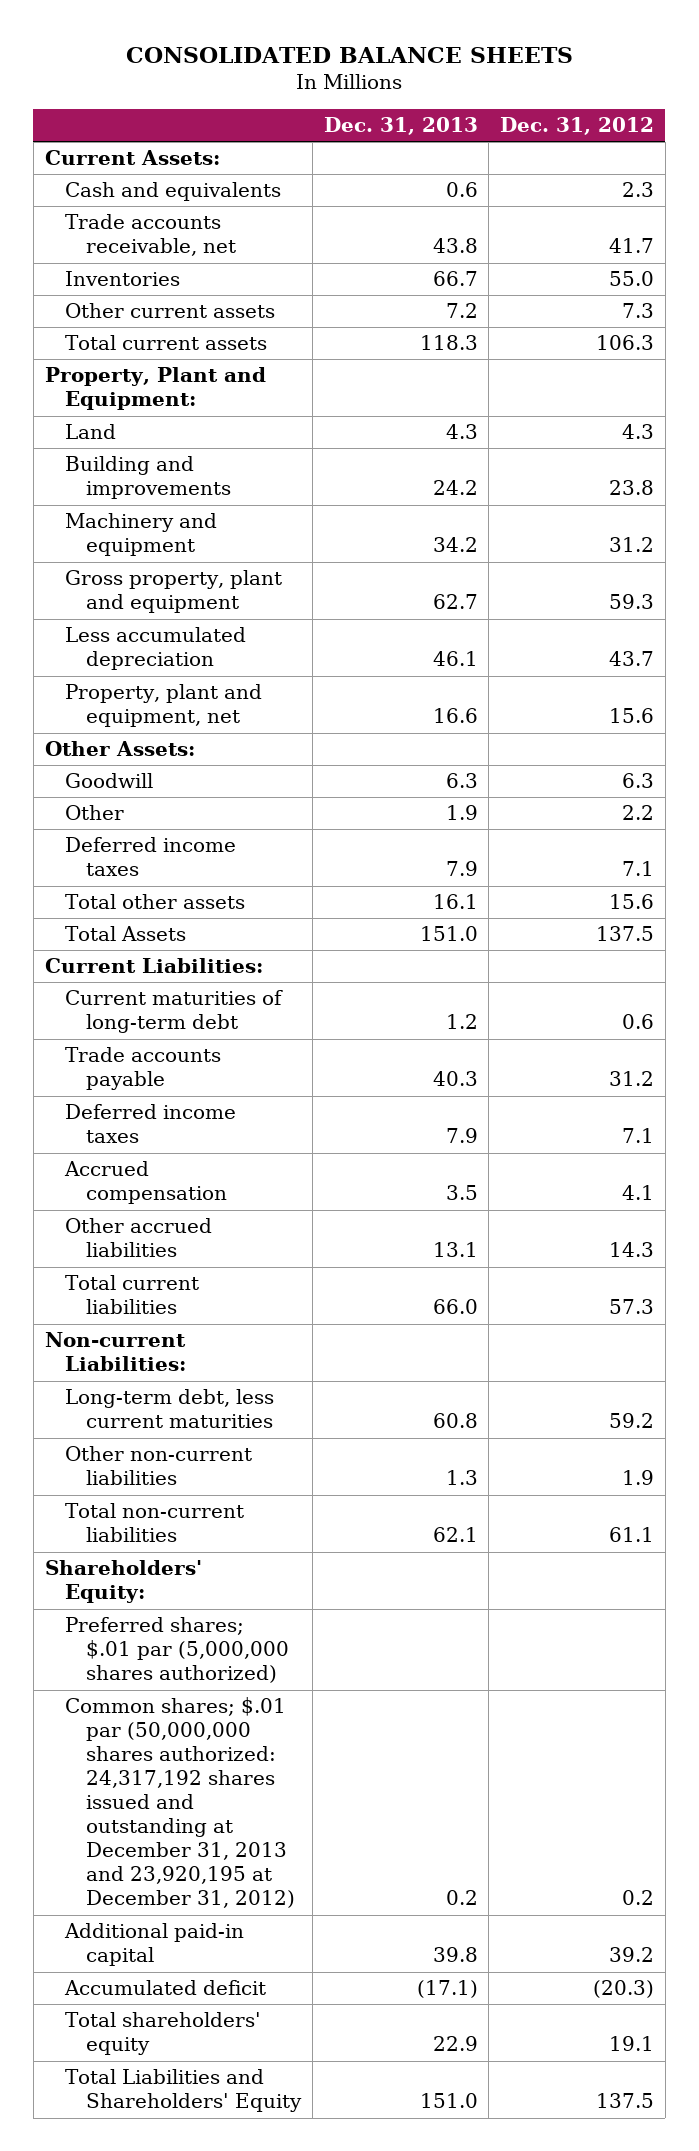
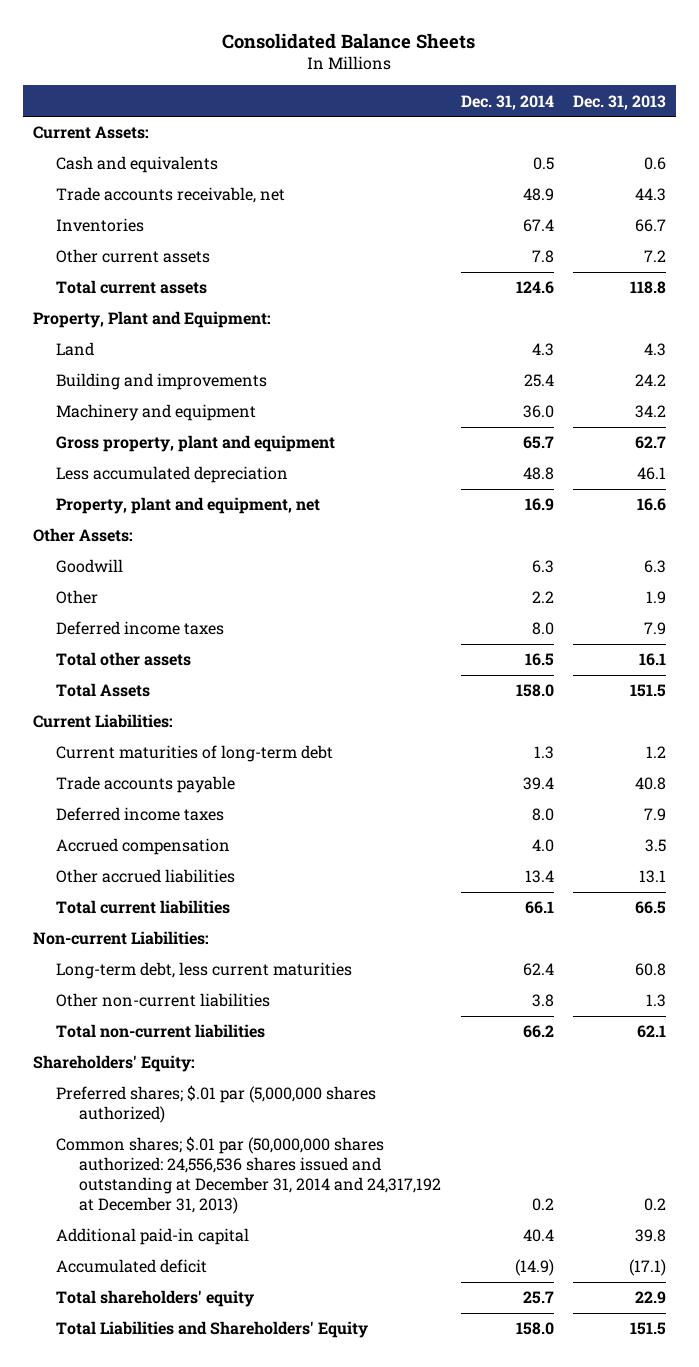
- CONSOLIDATED BALANCE SHEETS
+ Consolidated Balance Sheets
- | Dec. 31, 2013 | Dec. 31, 2012
+ | Dec. 31, 2014 | Dec. 31, 2013
- Trade accounts receivable, net | 43.8 | 41.7
+ Trade accounts receivable, net | 48.9 | 44.3
- Total current assets | 118.3 | 106.3
+ Total current assets | 124.6 | 118.8
- Total Assets | 151.0 | 137.5
+ Total Assets | 158.0 | 151.5
- Trade accounts payable | 40.3 | 31.2
+ Trade accounts payable | 39.4 | 40.8
- Total current liabilities | 66.0 | 57.3
+ Total current liabilities | 66.1 | 66.5
- Common shares; $.01 par (50,000,000 shares authorized: 24,317,192 shares issued and outstanding at December 31, 2013 and 23,920,195 at December 31, 2012) | 0.2 | 0.2
+ Common shares; $.01 par (50,000,000 shares authorized: 24,556,536 shares issued and outstanding at December 31, 2014 and 24,317,192 at December 31, 2013) | 0.2 | 0.2
- Total Liabilities and Shareholders' Equity | 151.0 | 137.5
+ Total Liabilities and Shareholders' Equity | 158.0 | 151.5

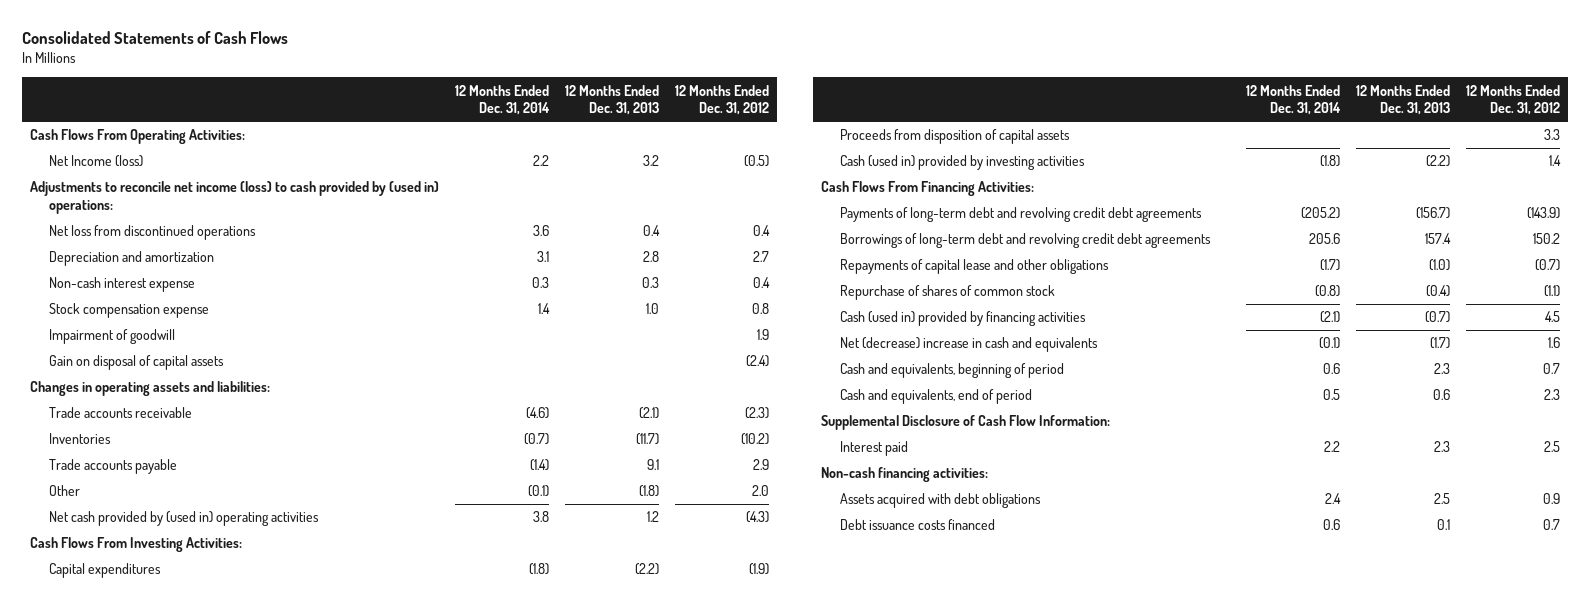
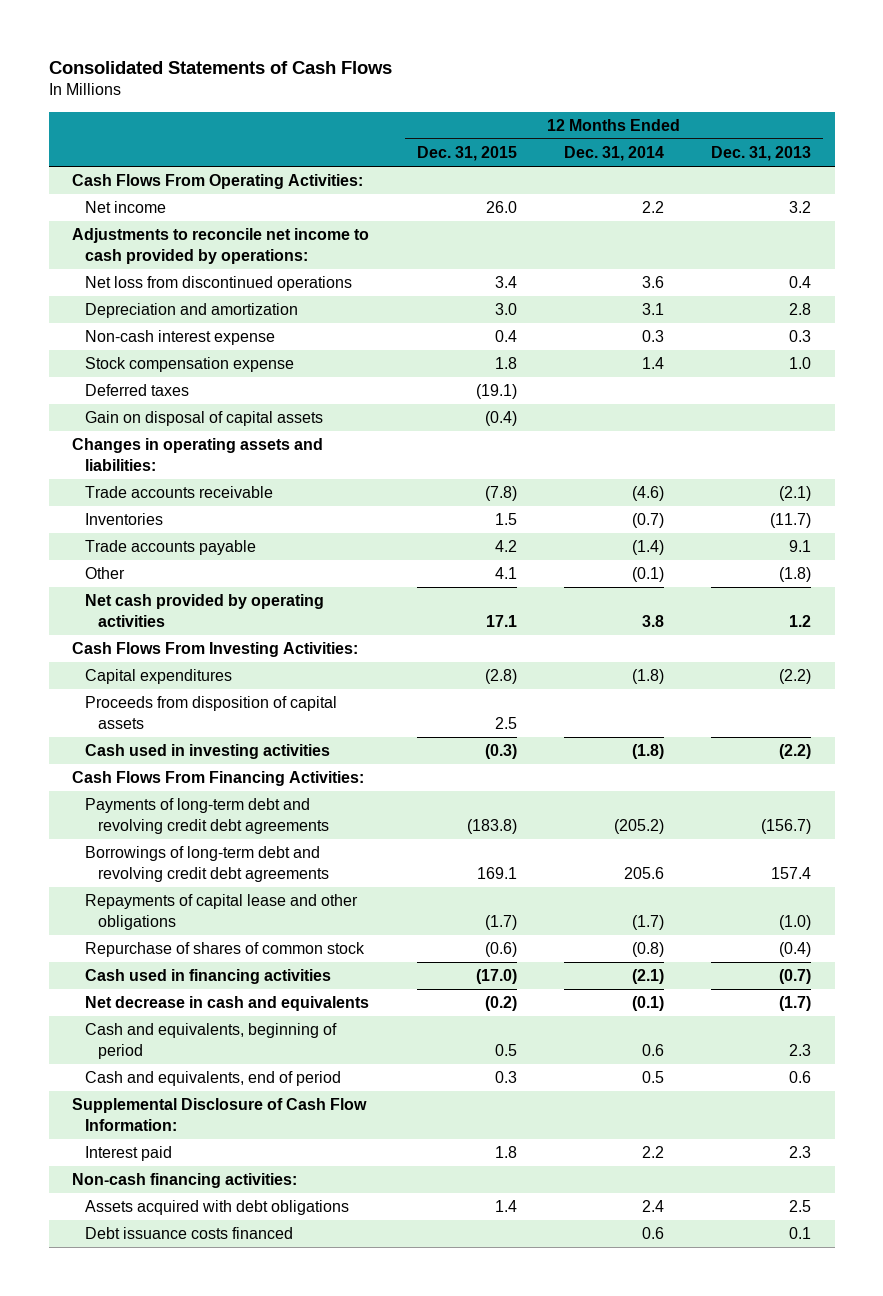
- | 12 Months Ended Dec. 31, 2014 | 12 Months Ended Dec. 31, 2013 | 12 Months Ended Dec. 31, 2012
+ | 12 Months Ended Dec. 31, 2015 | 12 Months Ended Dec. 31, 2014 | 12 Months Ended Dec. 31, 2013
- Net Income (loss) | 2.2 | 3.2 | (0.5)
- Adjustments to reconcile net income (loss) to cash provided by (used in) operations:
+ Net income | 26.0 | 2.2 | 3.2
+ Adjustments to reconcile net income to cash provided by operations:
- Impairment of goodwill | | | 1.9
+ Deferred taxes | (19.1) | |
- Net cash provided by (used in) operating activities | 3.8 | 1.2 | (4.3)
+ Net cash provided by operating activities | 17.1 | 3.8 | 1.2
- Cash (used in) provided by investing activities | (1.8) | (2.2) | 1.4
+ Cash used in investing activities | (0.3) | (1.8) | (2.2)
- Cash (used in) provided by financing activities | (2.1) | (0.7) | 4.5
- Net (decrease) increase in cash and equivalents | (0.1) | (1.7) | 1.6
+ Cash used in financing activities | (17.0) | (2.1) | (0.7)
+ Net decrease in cash and equivalents | (0.2) | (0.1) | (1.7)

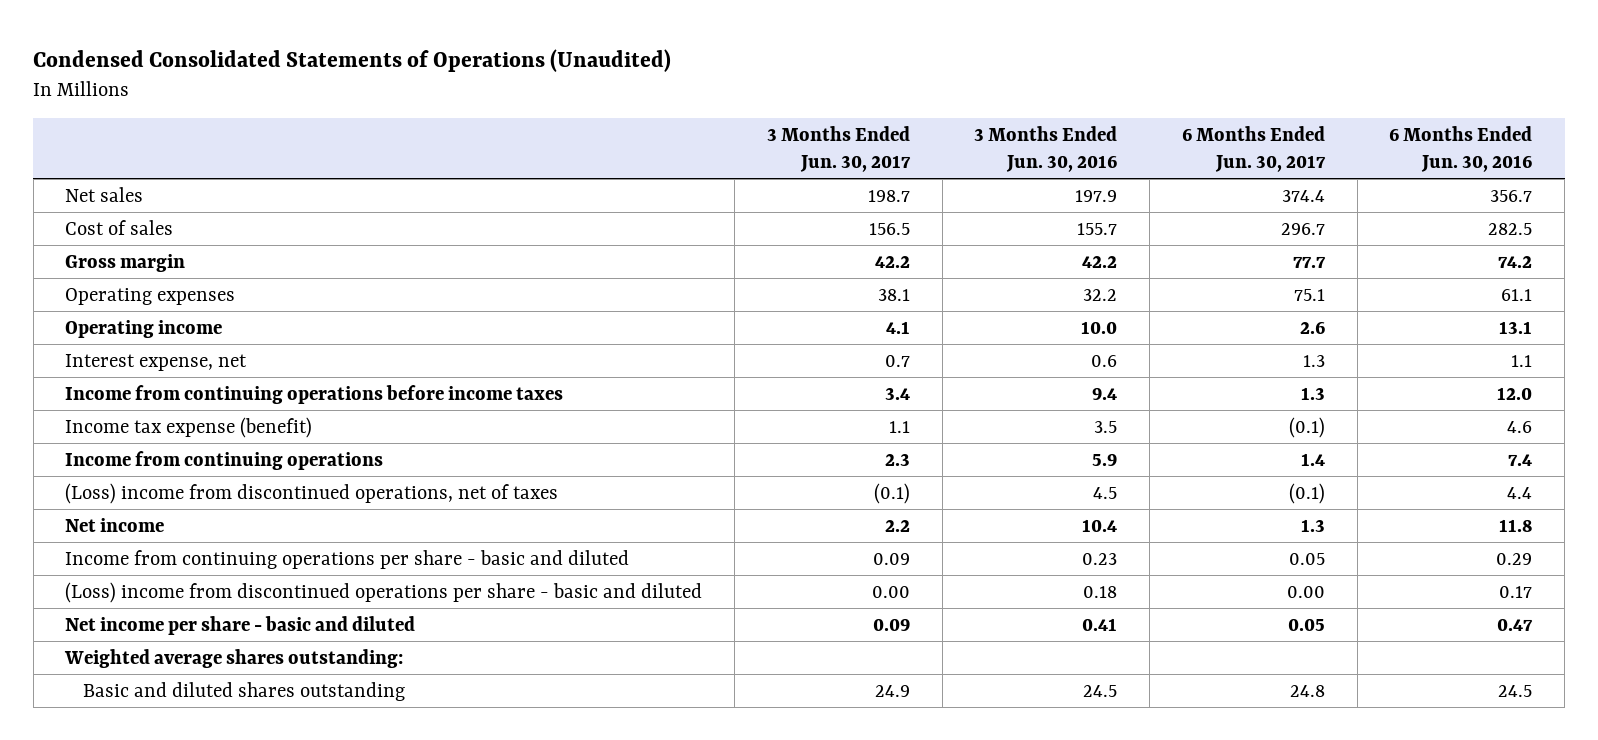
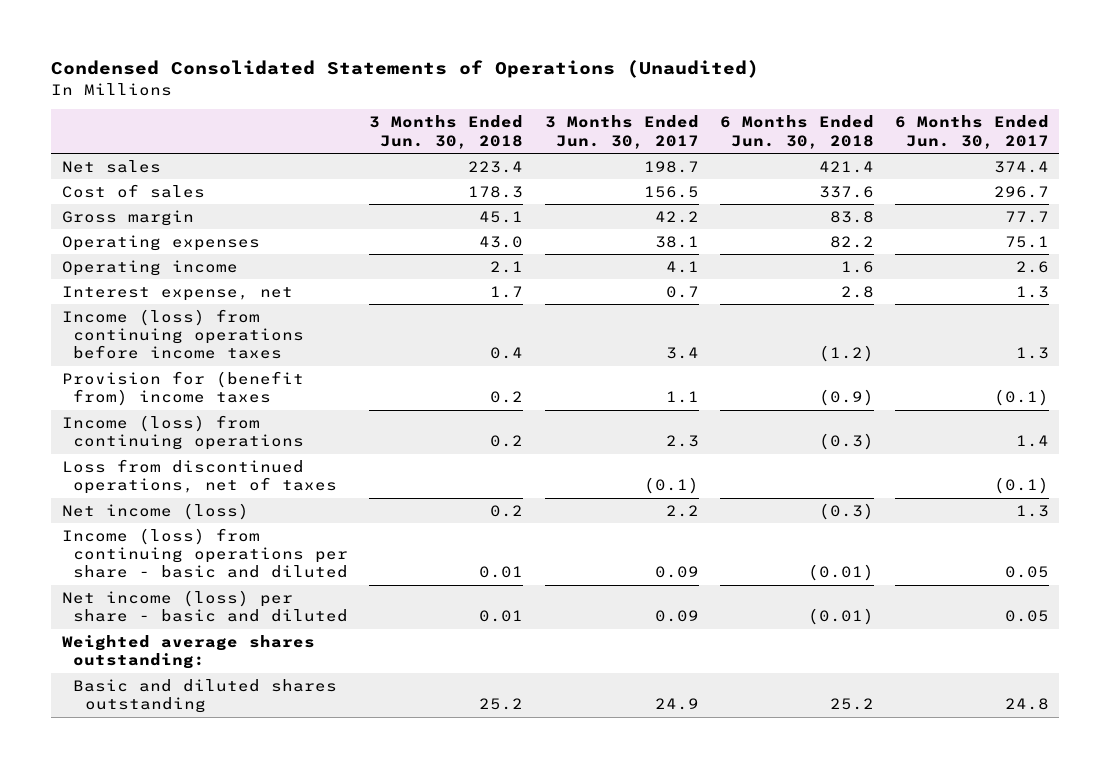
- | 3 Months Ended Jun. 30, 2017 | 3 Months Ended Jun. 30, 2016 | 6 Months Ended Jun. 30, 2017 | 6 Months Ended Jun. 30, 2016
+ | 3 Months Ended Jun. 30, 2018 | 3 Months Ended Jun. 30, 2017 | 6 Months Ended Jun. 30, 2018 | 6 Months Ended Jun. 30, 2017
- Income from continuing operations before income taxes | 3.4 | 9.4 | 1.3 | 12.0
- Income tax expense (benefit) | 1.1 | 3.5 | (0.1) | 4.6
- Income from continuing operations | 2.3 | 5.9 | 1.4 | 7.4
- (Loss) income from discontinued operations, net of taxes | (0.1) | 4.5 | (0.1) | 4.4
- Net income | 2.2 | 10.4 | 1.3 | 11.8
- Income from continuing operations per share - basic and diluted | 0.09 | 0.23 | 0.05 | 0.29
- (Loss) income from discontinued operations per share - basic and diluted | 0.00 | 0.18 | 0.00 | 0.17
- Net income per share - basic and diluted | 0.09 | 0.41 | 0.05 | 0.47
+ Income (loss) from continuing operations before income taxes | 0.4 | 3.4 | (1.2) | 1.3
+ Provision for (benefit from) income taxes | 0.2 | 1.1 | (0.9) | (0.1)
+ Income (loss) from continuing operations | 0.2 | 2.3 | (0.3) | 1.4
+ Loss from discontinued operations, net of taxes | | (0.1) | | (0.1)
+ Net income (loss) | 0.2 | 2.2 | (0.3) | 1.3
+ Income (loss) from continuing operations per share - basic and diluted | 0.01 | 0.09 | (0.01) | 0.05
+ Net income (loss) per share - basic and diluted | 0.01 | 0.09 | (0.01) | 0.05

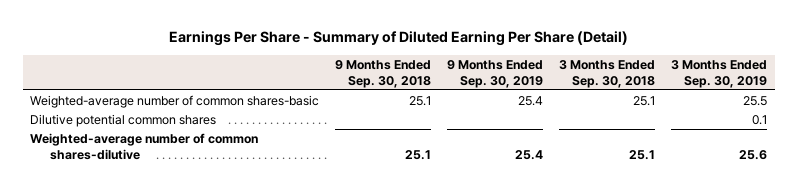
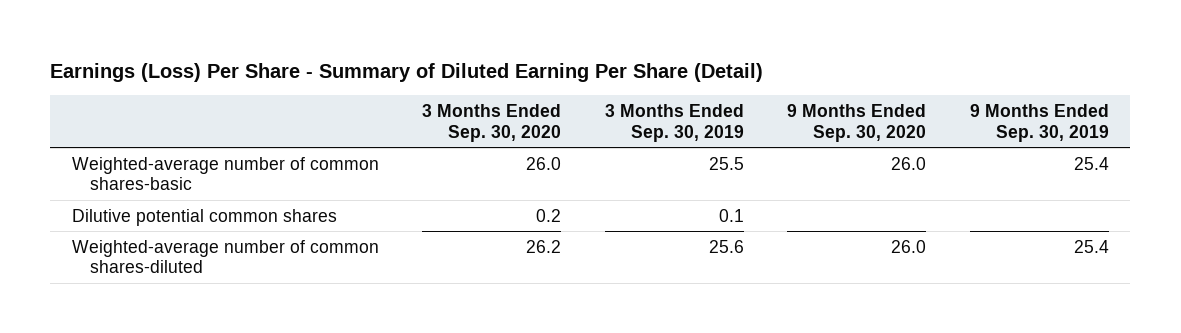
- Earnings Per Share - Summary of Diluted Earning Per Share (Detail)
+ Earnings (Loss) Per Share - Summary of Diluted Earning Per Share (Detail)
- | 9 Months Ended Sep. 30, 2018 | 9 Months Ended Sep. 30, 2019 | 3 Months Ended Sep. 30, 2018 | 3 Months Ended Sep. 30, 2019
+ | 3 Months Ended Sep. 30, 2020 | 3 Months Ended Sep. 30, 2019 | 9 Months Ended Sep. 30, 2020 | 9 Months Ended Sep. 30, 2019
- Weighted-average number of common shares-dilutive | 25.1 | 25.4 | 25.1 | 25.6
+ Weighted-average number of common shares-diluted | 26.2 | 25.6 | 26.0 | 25.4

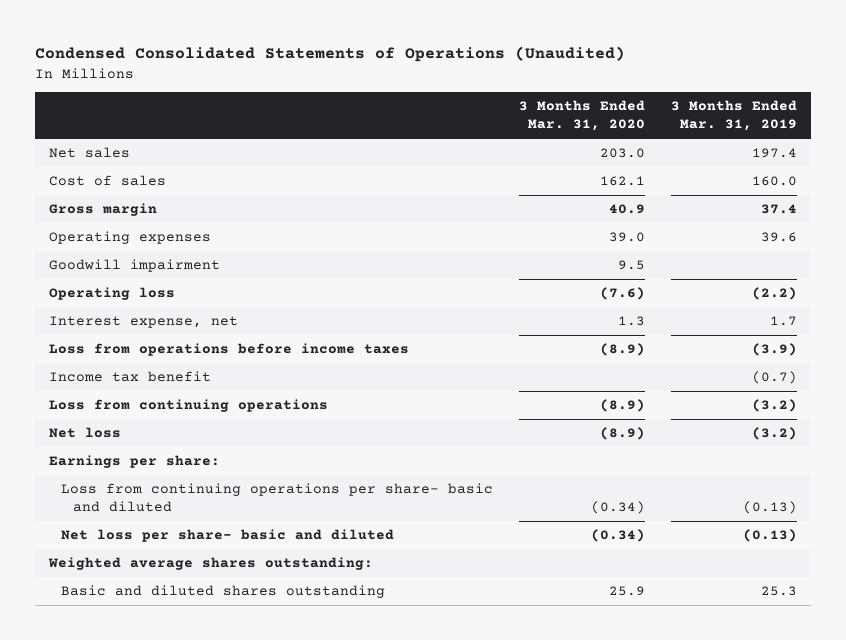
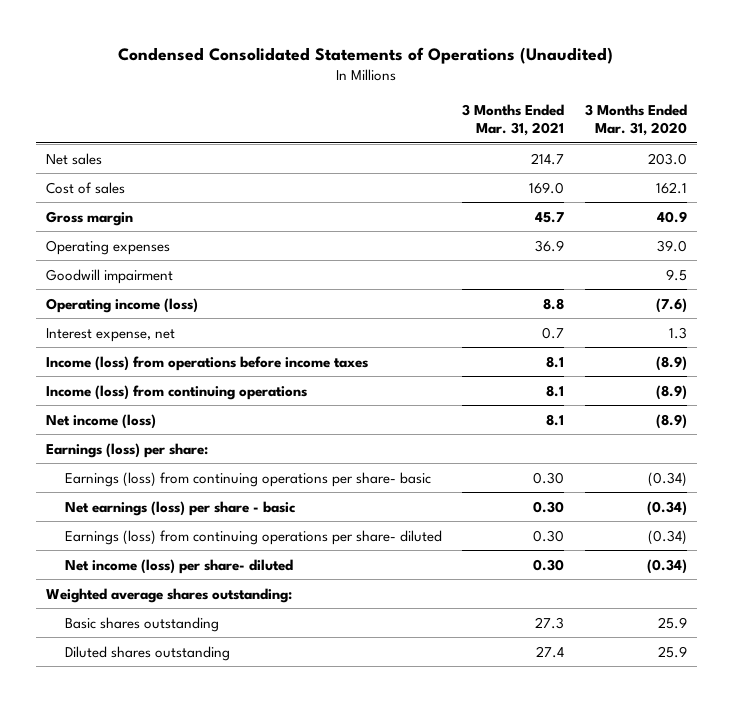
- | 3 Months Ended Mar. 31, 2020 | 3 Months Ended Mar. 31, 2019
+ | 3 Months Ended Mar. 31, 2021 | 3 Months Ended Mar. 31, 2020
- Operating loss | (7.6) | (2.2)
+ Operating income (loss) | 8.8 | (7.6)
- Loss from operations before income taxes | (8.9) | (3.9)
- Income tax benefit | | (0.7)
- Loss from continuing operations | (8.9) | (3.2)
- Net loss | (8.9) | (3.2)
- Earnings per share:
- Loss from continuing operations per share- basic and diluted | (0.34) | (0.13)
- Net loss per share- basic and diluted | (0.34) | (0.13)
+ Income (loss) from operations before income taxes | 8.1 | (8.9)
+ Income (loss) from continuing operations | 8.1 | (8.9)
+ Net income (loss) | 8.1 | (8.9)
+ Earnings (loss) per share:
+ Earnings (loss) from continuing operations per share- basic | 0.30 | (0.34)
+ Net earnings (loss) per share - basic | 0.30 | (0.34)
+ Earnings (loss) from continuing operations per share- diluted | 0.30 | (0.34)
+ Net income (loss) per share- diluted | 0.30 | (0.34)
- Basic and diluted shares outstanding | 25.9 | 25.3
+ Basic shares outstanding | 27.3 | 25.9
+ Diluted shares outstanding | 27.4 | 25.9

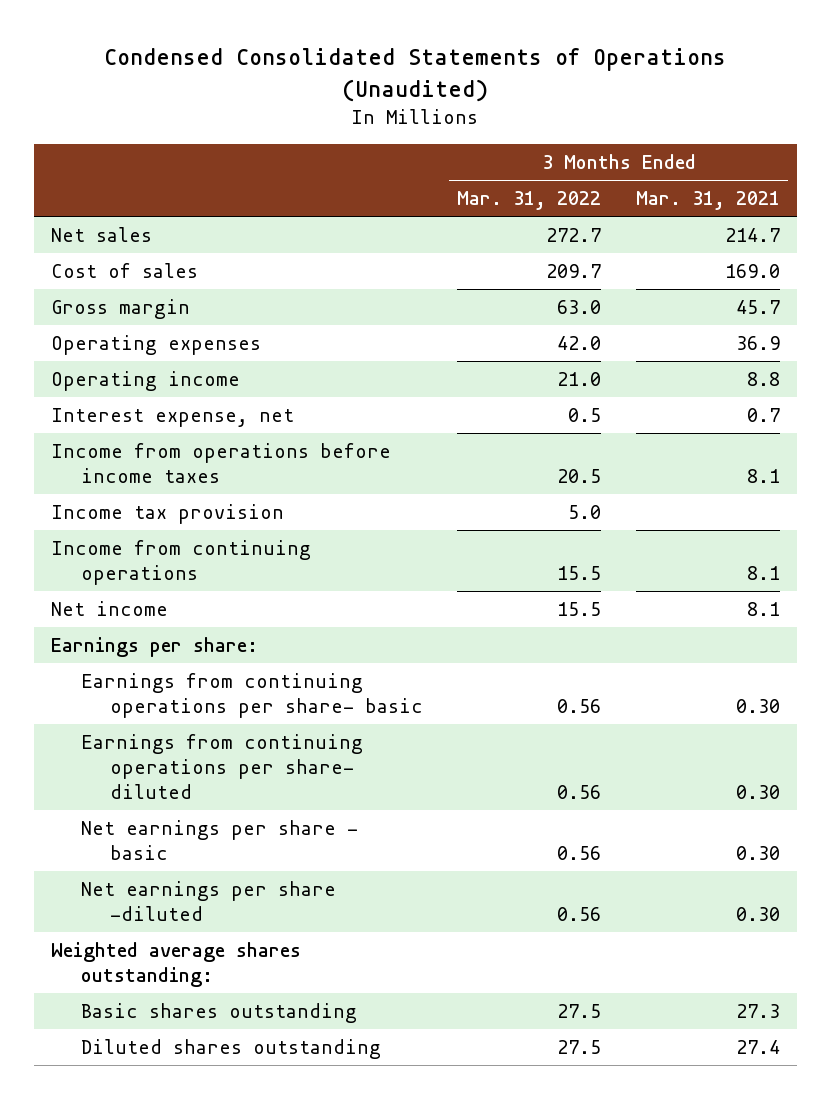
- | 3 Months Ended Mar. 31, 2021 | 3 Months Ended Mar. 31, 2020
+ | 3 Months Ended Mar. 31, 2022 | 3 Months Ended Mar. 31, 2021
- Goodwill impairment | | 9.5
- Operating income (loss) | 8.8 | (7.6)
+ Operating income | 21.0 | 8.8
- Income (loss) from operations before income taxes | 8.1 | (8.9)
- Income (loss) from continuing operations | 8.1 | (8.9)
- Net income (loss) | 8.1 | (8.9)
- Earnings (loss) per share:
- Earnings (loss) from continuing operations per share- basic | 0.30 | (0.34)
- Net earnings (loss) per share - basic | 0.30 | (0.34)
- Earnings (loss) from continuing operations per share- diluted | 0.30 | (0.34)
- Net income (loss) per share- diluted | 0.30 | (0.34)
+ Income from operations before income taxes | 20.5 | 8.1
+ Income tax provision | 5.0 |
+ Income from continuing operations | 15.5 | 8.1
+ Net income | 15.5 | 8.1
+ Earnings per share:
+ Earnings from continuing operations per share- basic | 0.56 | 0.30
+ Earnings from continuing operations per share- diluted | 0.56 | 0.30
+ Net earnings per share - basic | 0.56 | 0.30
+ Net earnings per share -diluted | 0.56 | 0.30

